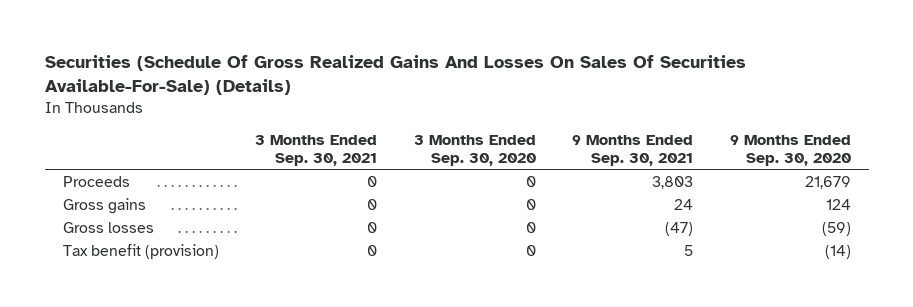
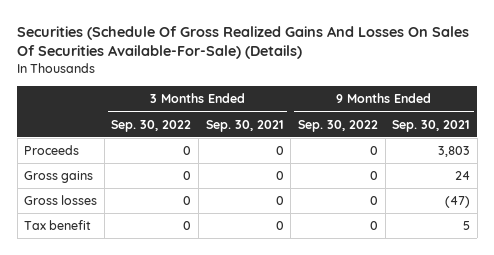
- | 3 Months Ended Sep. 30, 2021 | 3 Months Ended Sep. 30, 2020 | 9 Months Ended Sep. 30, 2021 | 9 Months Ended Sep. 30, 2020
+ | 3 Months Ended Sep. 30, 2022 | 3 Months Ended Sep. 30, 2021 | 9 Months Ended Sep. 30, 2022 | 9 Months Ended Sep. 30, 2021
- Tax benefit (provision) | 0 | 0 | 5 | (14)
+ Tax benefit | 0 | 0 | 0 | 5

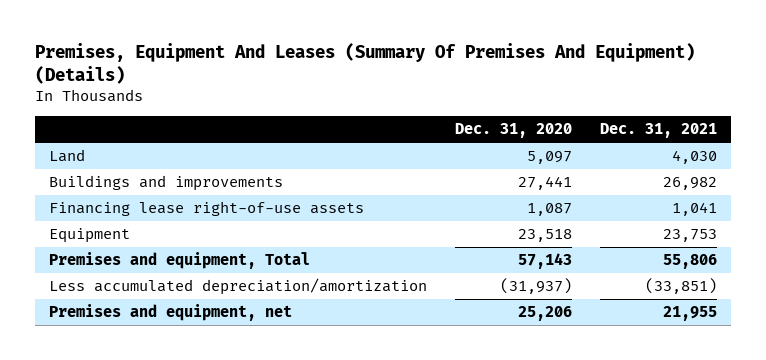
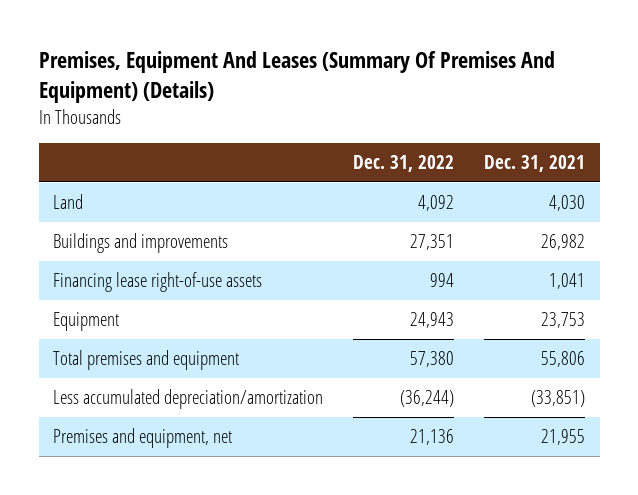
- | Dec. 31, 2020 | Dec. 31, 2021
+ | Dec. 31, 2022 | Dec. 31, 2021
- Premises and equipment, Total | 57,143 | 55,806
+ Total premises and equipment | 57,380 | 55,806

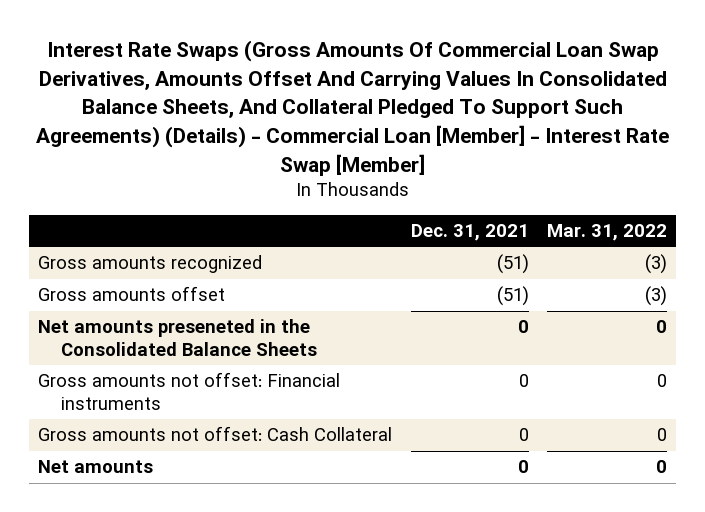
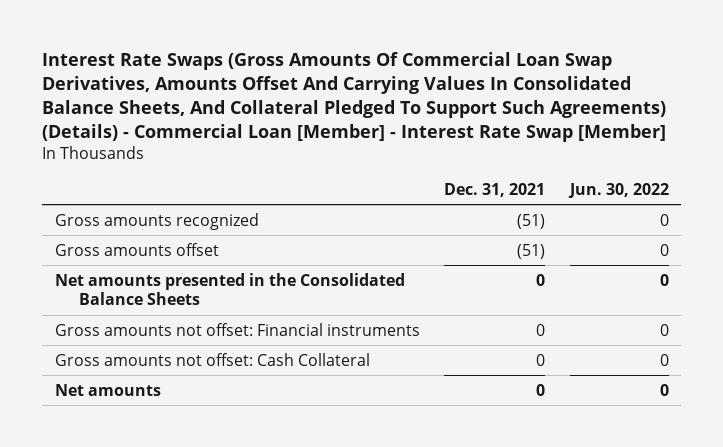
- | Dec. 31, 2021 | Mar. 31, 2022
+ | Dec. 31, 2021 | Jun. 30, 2022
- Net amounts preseneted in the Consolidated Balance Sheets | 0 | 0
+ Net amounts presented in the Consolidated Balance Sheets | 0 | 0

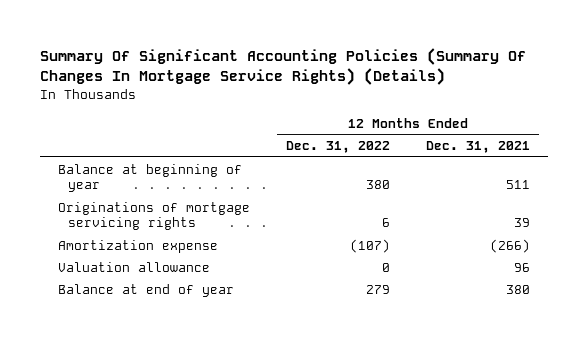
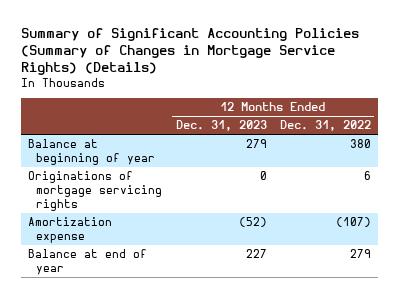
- Summary Of Significant Accounting Policies (Summary Of Changes In Mortgage Service Rights) (Details)
+ Summary of Significant Accounting Policies (Summary of Changes in Mortgage Service Rights) (Details)
- | 12 Months Ended Dec. 31, 2022 | 12 Months Ended Dec. 31, 2021
+ | 12 Months Ended Dec. 31, 2023 | 12 Months Ended Dec. 31, 2022
- Valuation allowance | 0 | 96

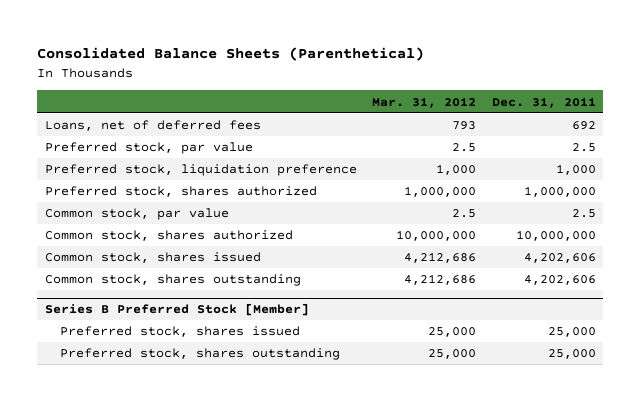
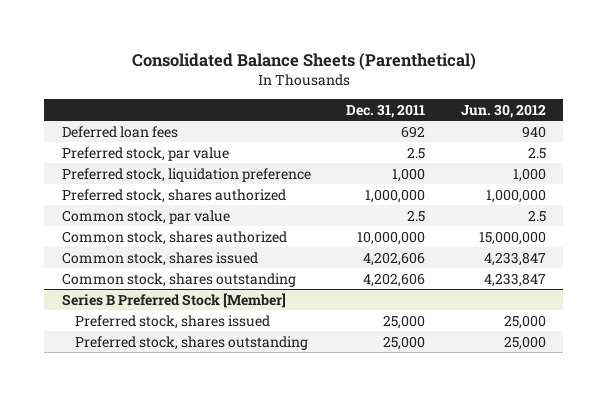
- | Mar. 31, 2012 | Dec. 31, 2011
+ | Dec. 31, 2011 | Jun. 30, 2012
- Loans, net of deferred fees | 793 | 692
+ Deferred loan fees | 692 | 940

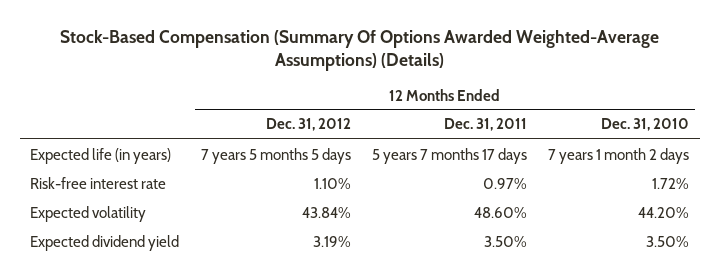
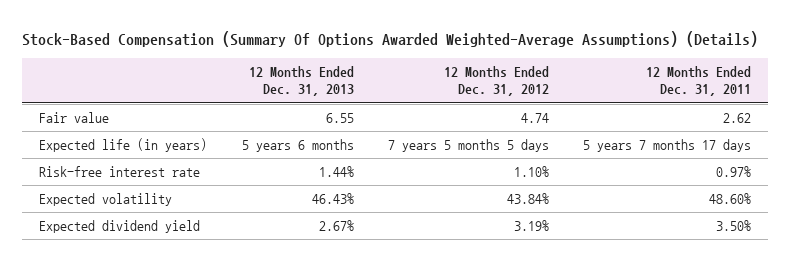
- | 12 Months Ended Dec. 31, 2012 | 12 Months Ended Dec. 31, 2011 | 12 Months Ended Dec. 31, 2010
+ | 12 Months Ended Dec. 31, 2013 | 12 Months Ended Dec. 31, 2012 | 12 Months Ended Dec. 31, 2011
+ Fair value | 6.55 | 4.74 | 2.62

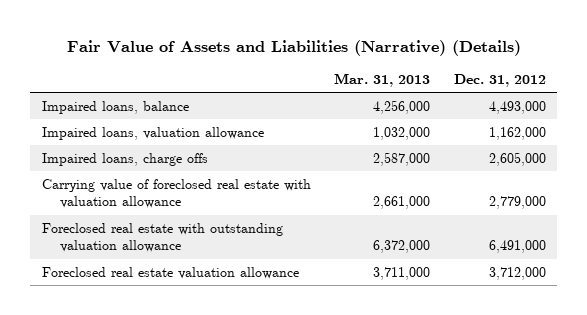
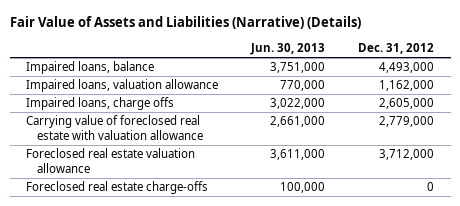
- | Mar. 31, 2013 | Dec. 31, 2012
+ | Jun. 30, 2013 | Dec. 31, 2012
- Foreclosed real estate with outstanding valuation allowance | 6,372,000 | 6,491,000
+ Foreclosed real estate charge-offs | 100,000 | 0

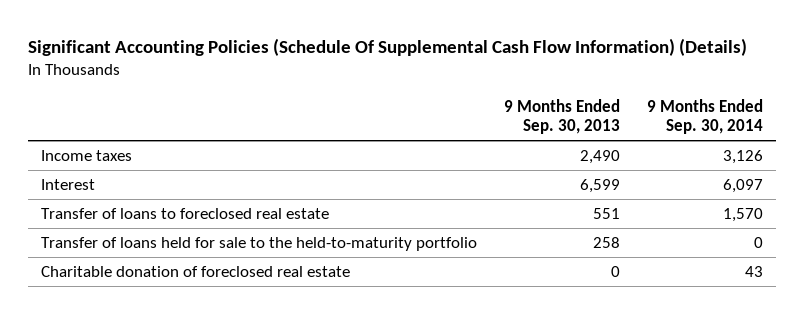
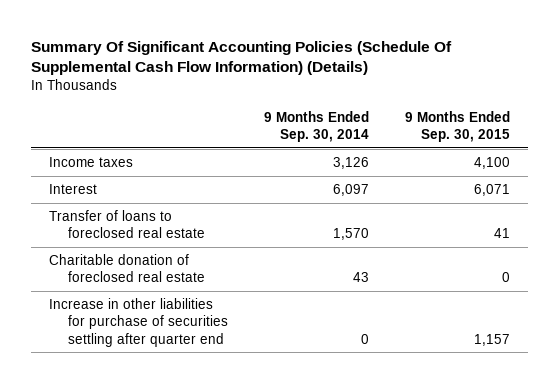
- Significant Accounting Policies (Schedule Of Supplemental Cash Flow Information) (Details)
+ Summary Of Significant Accounting Policies (Schedule Of Supplemental Cash Flow Information) (Details)
- | 9 Months Ended Sep. 30, 2013 | 9 Months Ended Sep. 30, 2014
+ | 9 Months Ended Sep. 30, 2014 | 9 Months Ended Sep. 30, 2015
- Transfer of loans held for sale to the held-to-maturity portfolio | 258 | 0
+ Increase in other liabilities for purchase of securities settling after quarter end | 0 | 1,157

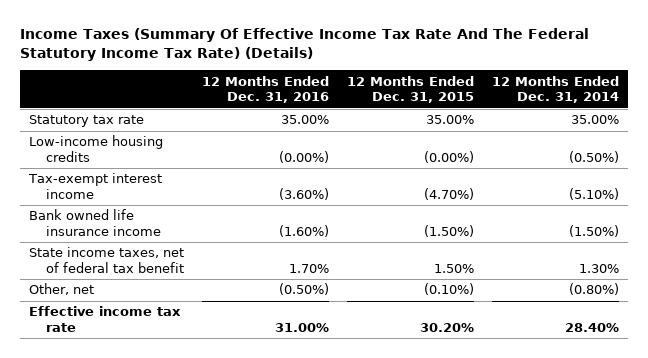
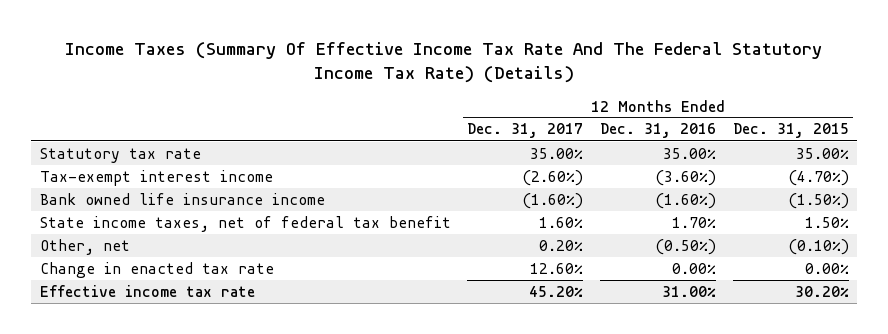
- | 12 Months Ended Dec. 31, 2016 | 12 Months Ended Dec. 31, 2015 | 12 Months Ended Dec. 31, 2014
+ | 12 Months Ended Dec. 31, 2017 | 12 Months Ended Dec. 31, 2016 | 12 Months Ended Dec. 31, 2015
- Low-income housing credits | (0.00%) | (0.00%) | (0.50%)
+ Change in enacted tax rate | 12.60% | 0.00% | 0.00%

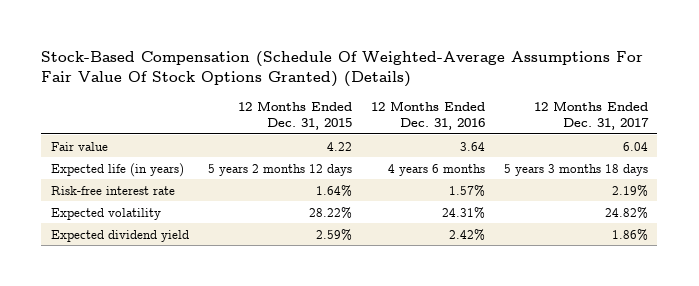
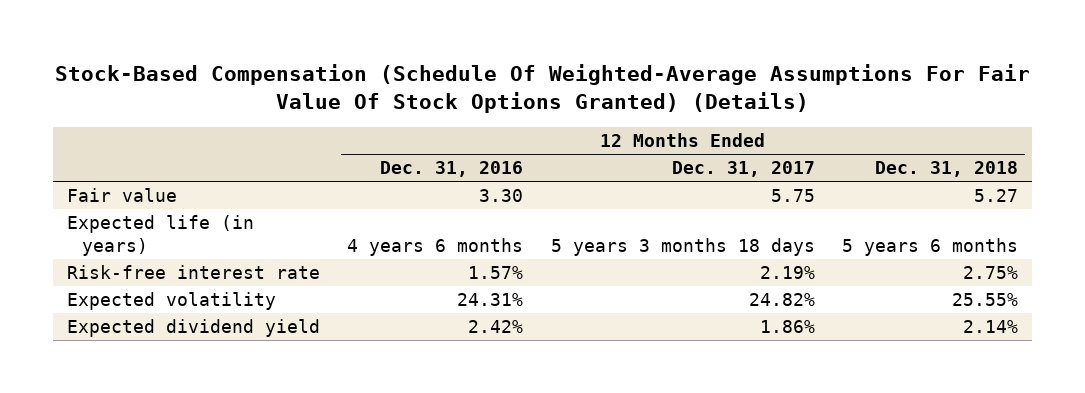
- | 12 Months Ended Dec. 31, 2015 | 12 Months Ended Dec. 31, 2016 | 12 Months Ended Dec. 31, 2017
+ | 12 Months Ended Dec. 31, 2016 | 12 Months Ended Dec. 31, 2017 | 12 Months Ended Dec. 31, 2018
- Fair value | 4.22 | 3.64 | 6.04
+ Fair value | 3.30 | 5.75 | 5.27

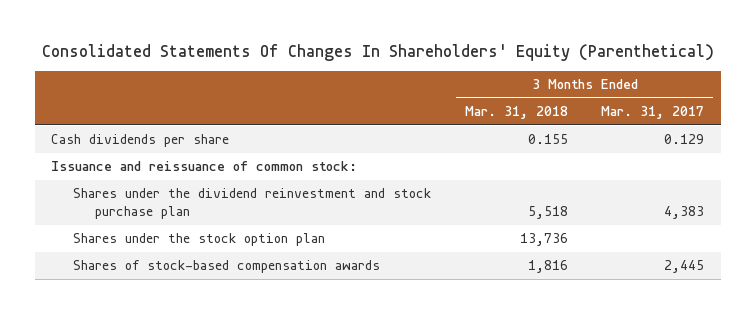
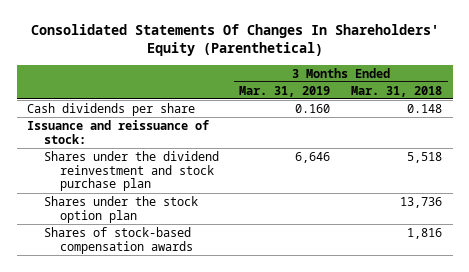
- | 3 Months Ended Mar. 31, 2018 | 3 Months Ended Mar. 31, 2017
+ | 3 Months Ended Mar. 31, 2019 | 3 Months Ended Mar. 31, 2018
- Cash dividends per share | 0.155 | 0.129
- Issuance and reissuance of common stock:
+ Cash dividends per share | 0.160 | 0.148
+ Issuance and reissuance of stock:

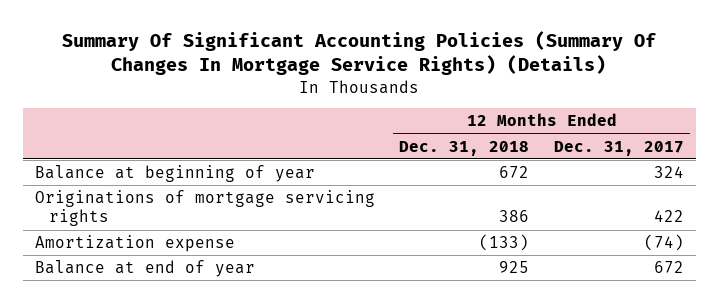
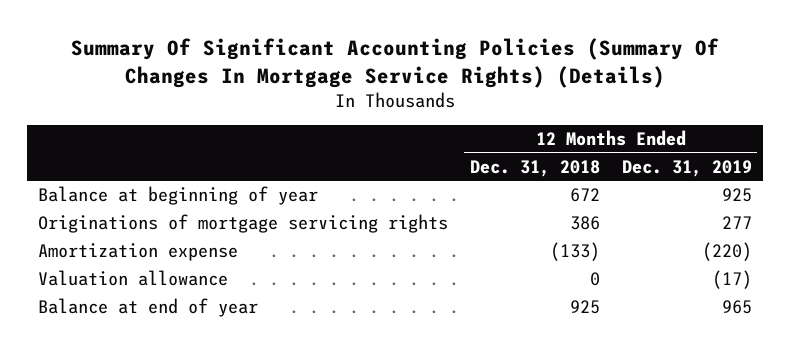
- | 12 Months Ended Dec. 31, 2018 | 12 Months Ended Dec. 31, 2017
+ | 12 Months Ended Dec. 31, 2018 | 12 Months Ended Dec. 31, 2019
+ Valuation allowance | 0 | (17)

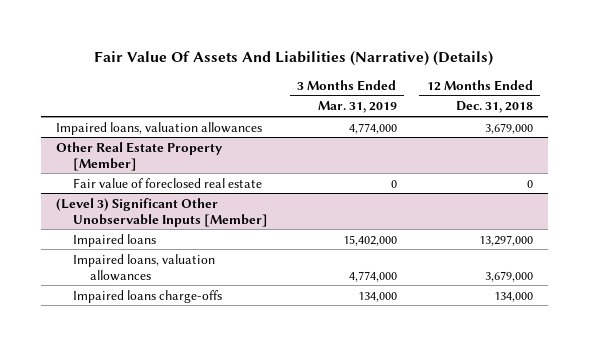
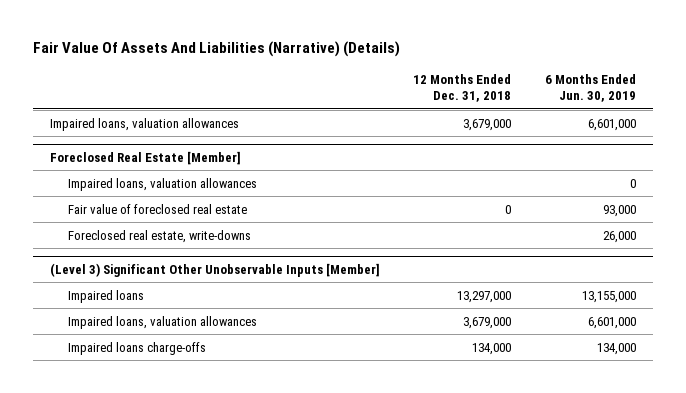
- | 3 Months Ended Mar. 31, 2019 | 12 Months Ended Dec. 31, 2018
+ | 12 Months Ended Dec. 31, 2018 | 6 Months Ended Jun. 30, 2019
- Other Real Estate Property [Member]
+ Foreclosed Real Estate [Member]
+ Impaired loans, valuation allowances | | 0
+ Foreclosed real estate, write-downs | | 26,000

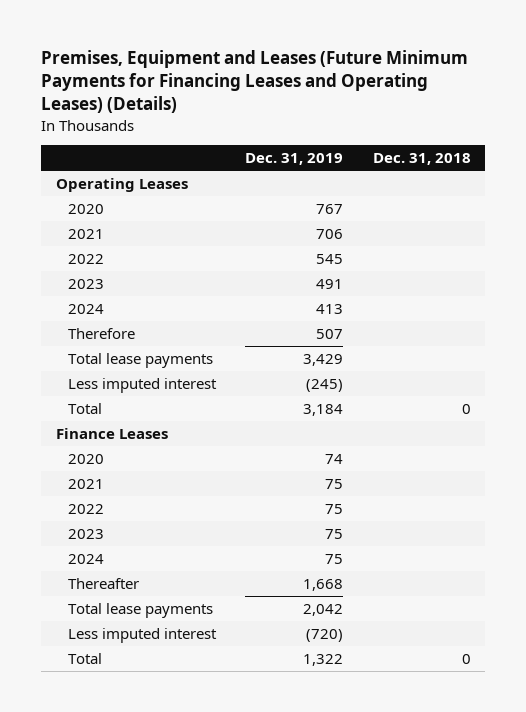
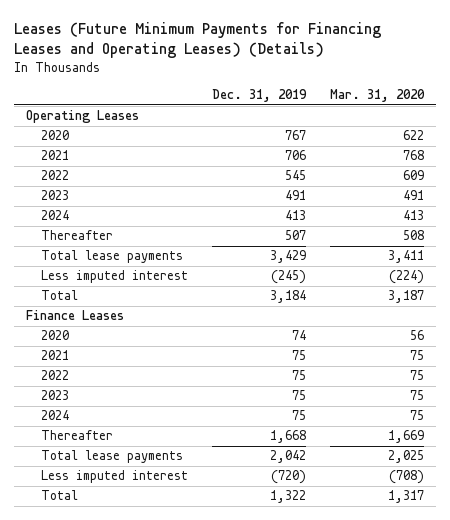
- Premises, Equipment and Leases (Future Minimum Payments for Financing Leases and Operating Leases) (Details)
+ Leases (Future Minimum Payments for Financing Leases and Operating Leases) (Details)
- | Dec. 31, 2019 | Dec. 31, 2018
+ | Dec. 31, 2019 | Mar. 31, 2020
- Therefore | 507 |
+ Thereafter | 507 | 508

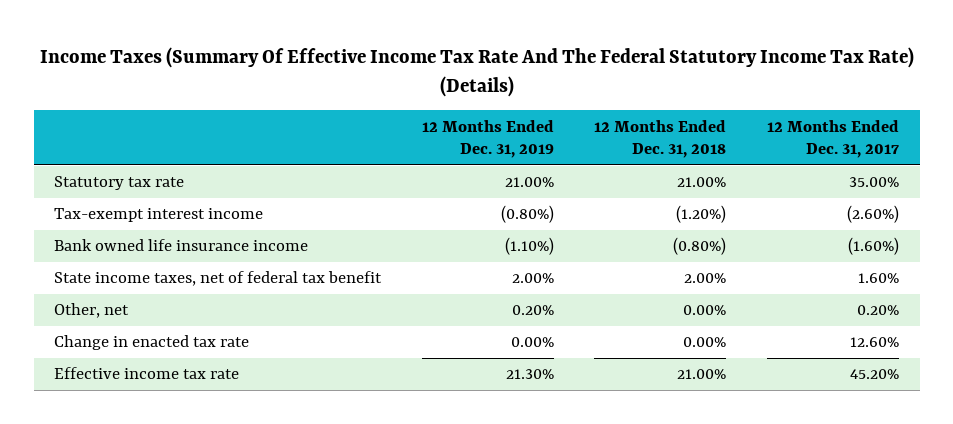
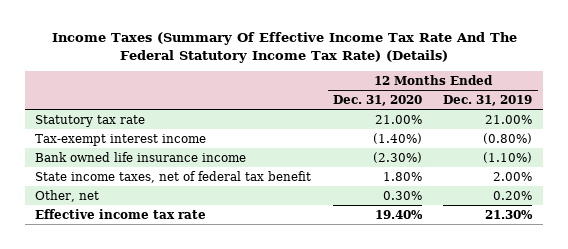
- | 12 Months Ended Dec. 31, 2019 | 12 Months Ended Dec. 31, 2018 | 12 Months Ended Dec. 31, 2017
+ | 12 Months Ended Dec. 31, 2020 | 12 Months Ended Dec. 31, 2019
- Change in enacted tax rate | 0.00% | 0.00% | 12.60%

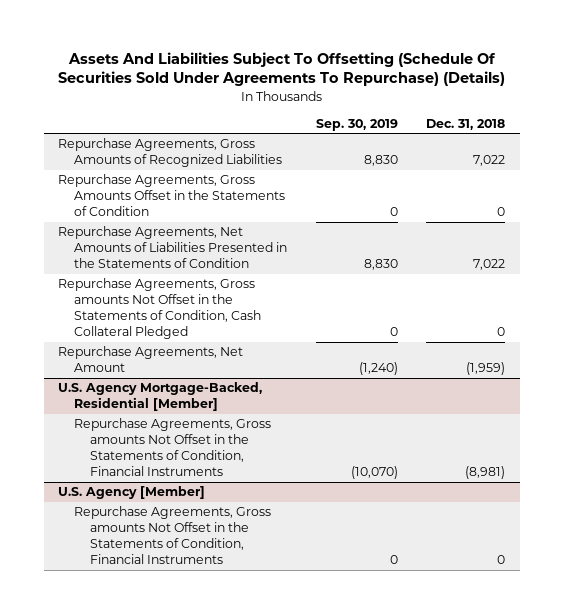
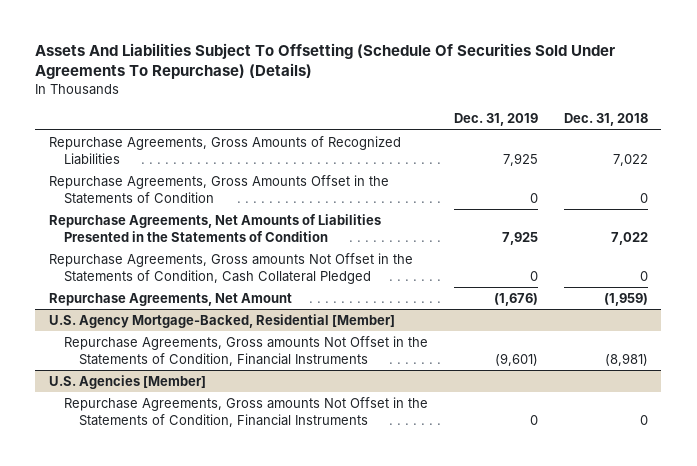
- | Sep. 30, 2019 | Dec. 31, 2018
+ | Dec. 31, 2019 | Dec. 31, 2018
- U.S. Agency [Member]
+ U.S. Agencies [Member]

